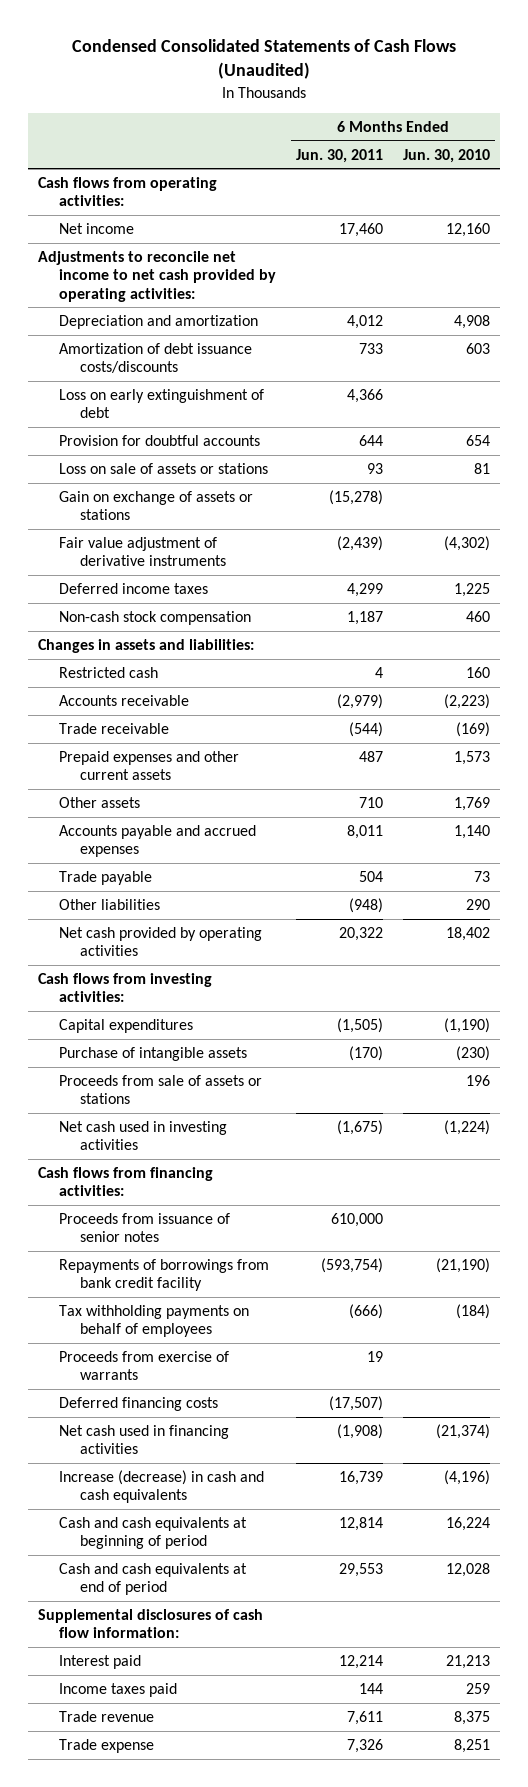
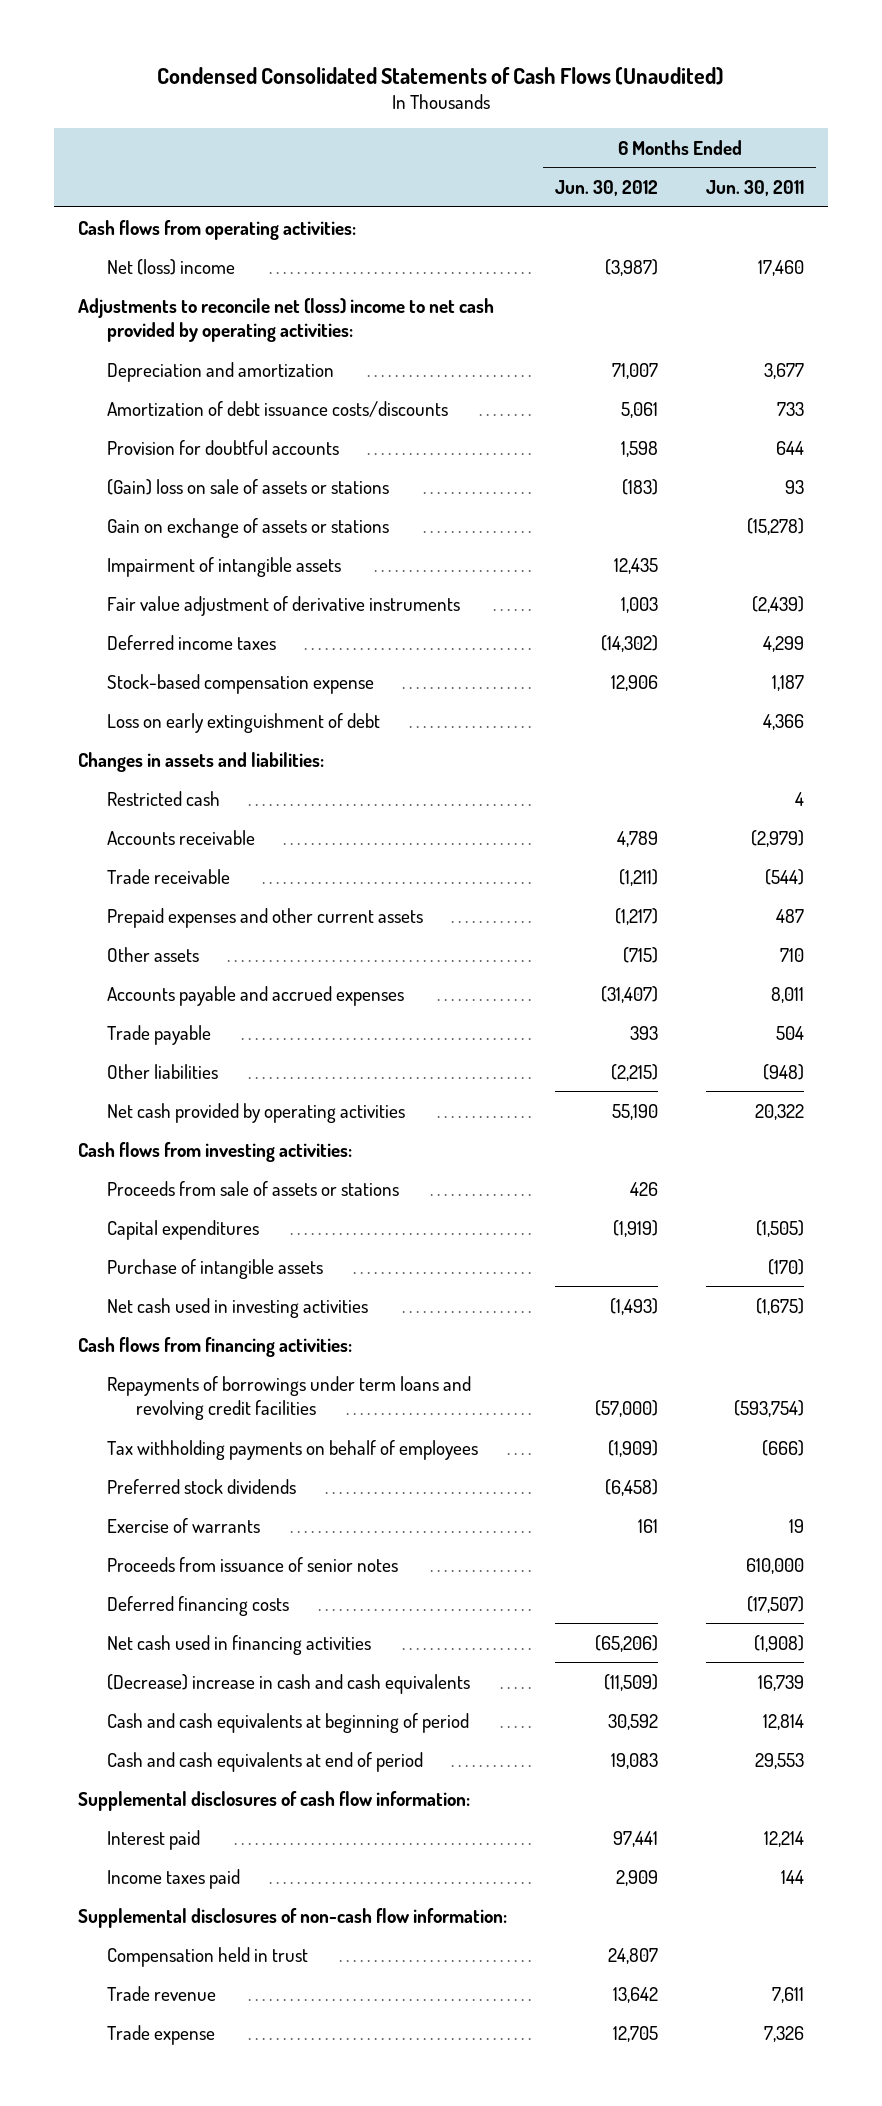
- | 6 Months Ended Jun. 30, 2011 | 6 Months Ended Jun. 30, 2010
+ | 6 Months Ended Jun. 30, 2012 | 6 Months Ended Jun. 30, 2011
- Net income | 17,460 | 12,160
- Adjustments to reconcile net income to net cash provided by operating activities:
- Depreciation and amortization | 4,012 | 4,908
+ Net (loss) income | (3,987) | 17,460
+ Adjustments to reconcile net (loss) income to net cash provided by operating activities:
+ Depreciation and amortization | 71,007 | 3,677
- Loss on sale of assets or stations | 93 | 81
+ (Gain) loss on sale of assets or stations | (183) | 93
+ Impairment of intangible assets | 12,435 |
- Non-cash stock compensation | 1,187 | 460
+ Stock-based compensation expense | 12,906 | 1,187
moved down: Loss on early extinguishment of debt | | 4,366
moved up: Proceeds from sale of assets or stations | 426 |
- Repayments of borrowings from bank credit facility | (593,754) | (21,190)
+ Repayments of borrowings under term loans and revolving credit facilities | (57,000) | (593,754)
- Proceeds from exercise of warrants | 19 |
+ Preferred stock dividends | (6,458) |
+ Exercise of warrants | 161 | 19
moved down: Proceeds from issuance of senior notes | | 610,000
- Increase (decrease) in cash and cash equivalents | 16,739 | (4,196)
+ (Decrease) increase in cash and cash equivalents | (11,509) | 16,739
+ Supplemental disclosures of non-cash flow information:
+ Compensation held in trust | 24,807 |

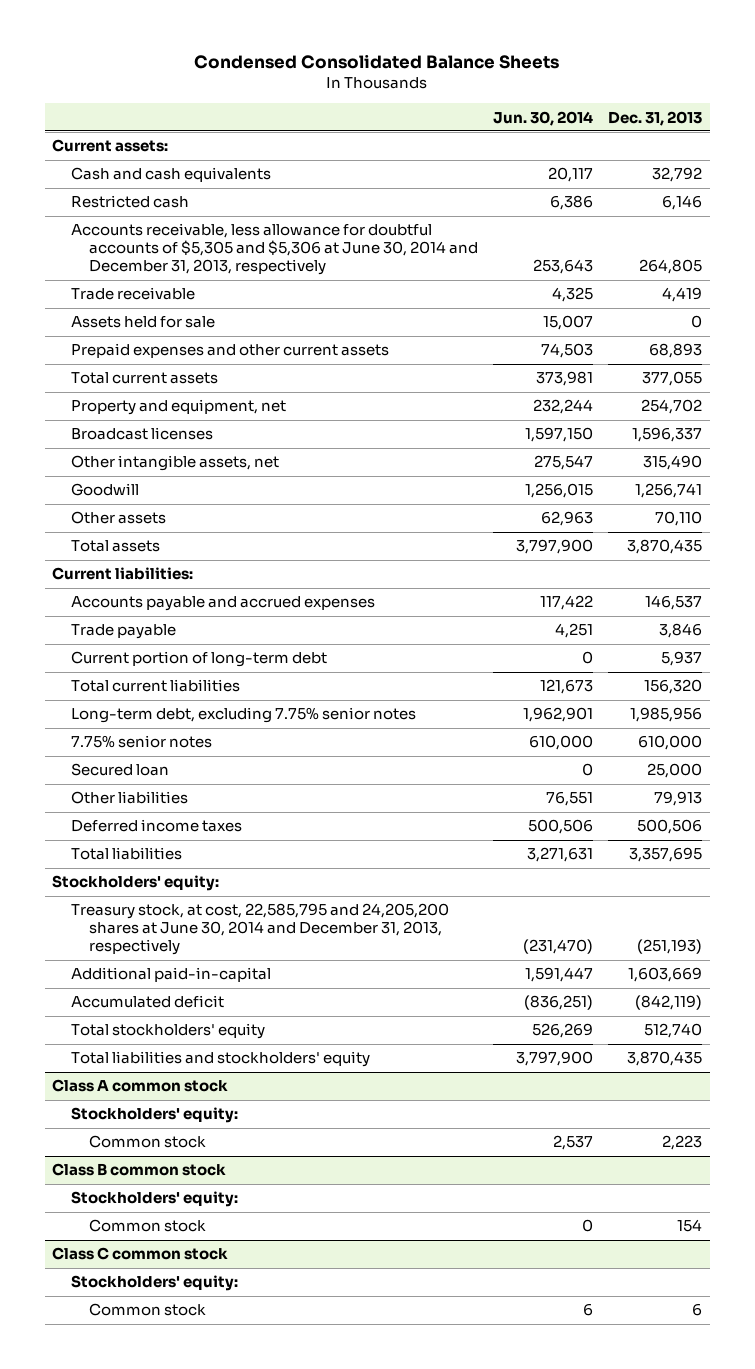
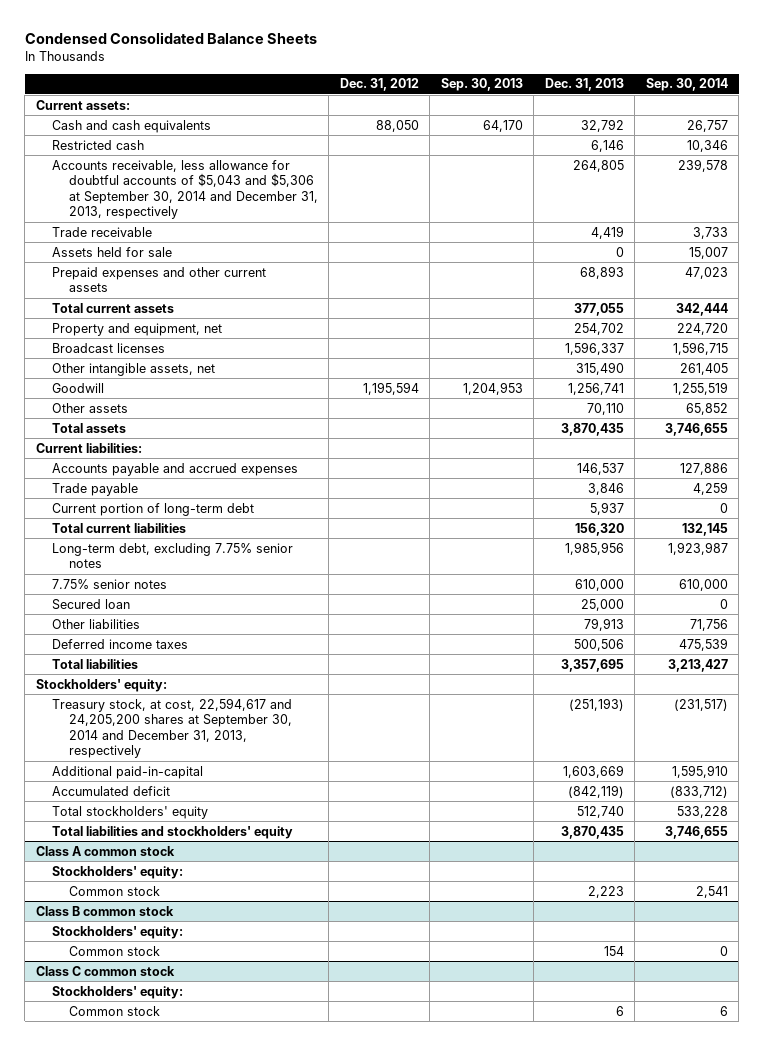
- | Jun. 30, 2014 | Dec. 31, 2013
+ | Dec. 31, 2012 | Sep. 30, 2013 | Dec. 31, 2013 | Sep. 30, 2014
- Accounts receivable, less allowance for doubtful accounts of $5,305 and $5,306 at June 30, 2014 and December 31, 2013, respectively | 253,643 | 264,805
+ Accounts receivable, less allowance for doubtful accounts of $5,043 and $5,306 at September 30, 2014 and December 31, 2013, respectively | | | 264,805 | 239,578
- Treasury stock, at cost, 22,585,795 and 24,205,200 shares at June 30, 2014 and December 31, 2013, respectively | (231,470) | (251,193)
+ Treasury stock, at cost, 22,594,617 and 24,205,200 shares at September 30, 2014 and December 31, 2013, respectively | | | (251,193) | (231,517)

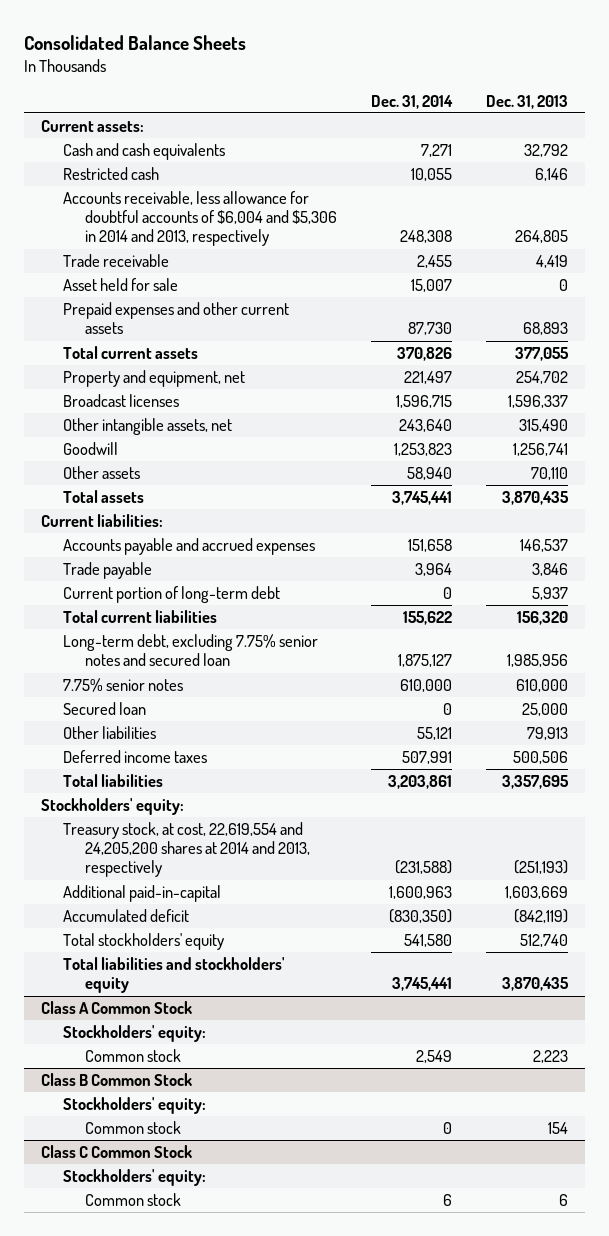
- Condensed Consolidated Balance Sheets
+ Consolidated Balance Sheets
- | Dec. 31, 2012 | Sep. 30, 2013 | Dec. 31, 2013 | Sep. 30, 2014
+ | Dec. 31, 2014 | Dec. 31, 2013
- Accounts receivable, less allowance for doubtful accounts of $5,043 and $5,306 at September 30, 2014 and December 31, 2013, respectively | | | 264,805 | 239,578
+ Accounts receivable, less allowance for doubtful accounts of $6,004 and $5,306 in 2014 and 2013, respectively | 248,308 | 264,805
- Assets held for sale | | | 0 | 15,007
+ Asset held for sale | 15,007 | 0
- Long-term debt, excluding 7.75% senior notes | | | 1,985,956 | 1,923,987
+ Long-term debt, excluding 7.75% senior notes and secured loan | 1,875,127 | 1,985,956
- Treasury stock, at cost, 22,594,617 and 24,205,200 shares at September 30, 2014 and December 31, 2013, respectively | | | (251,193) | (231,517)
+ Treasury stock, at cost, 22,619,554 and 24,205,200 shares at 2014 and 2013, respectively | (231,588) | (251,193)
- Class A common stock
+ Class A Common Stock
- Class B common stock
+ Class B Common Stock
- Class C common stock
+ Class C Common Stock

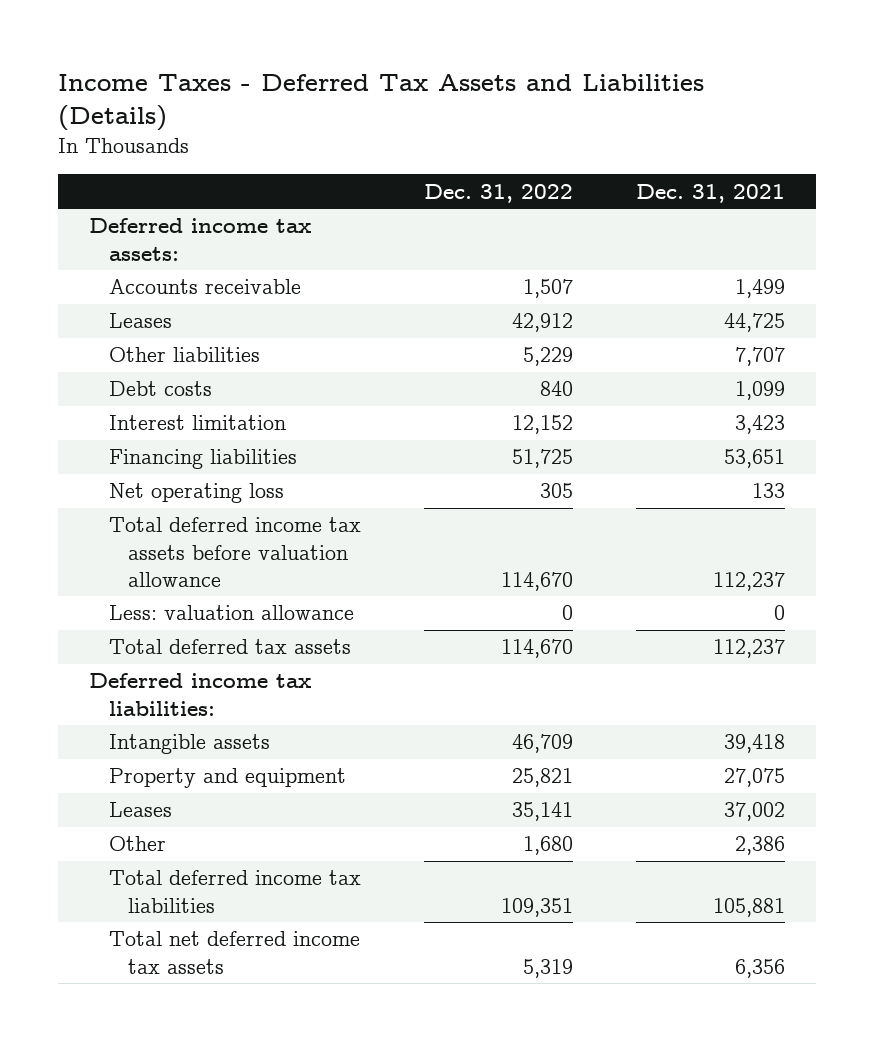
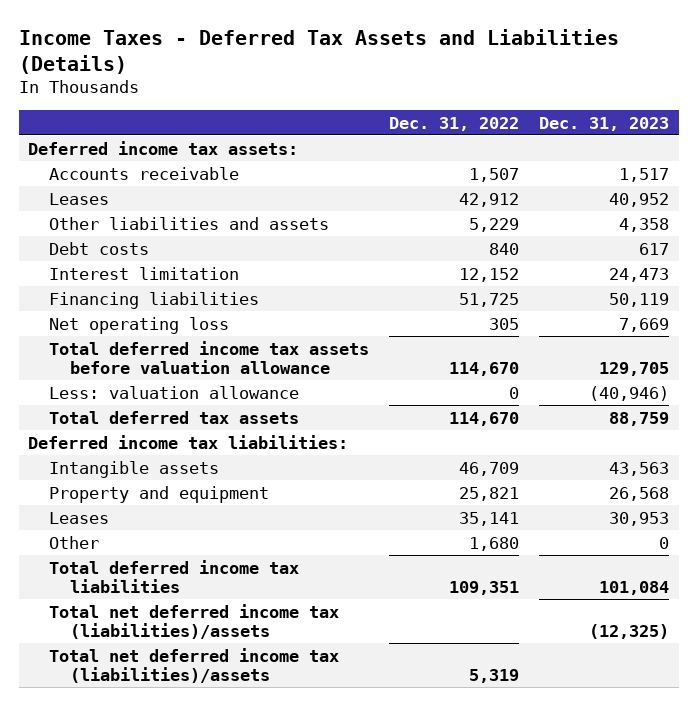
- | Dec. 31, 2022 | Dec. 31, 2021
+ | Dec. 31, 2022 | Dec. 31, 2023
- Other liabilities | 5,229 | 7,707
+ Other liabilities and assets | 5,229 | 4,358
- Total net deferred income tax assets | 5,319 | 6,356
+ Total net deferred income tax (liabilities)/assets | | (12,325)
+ Total net deferred income tax (liabilities)/assets | 5,319 |

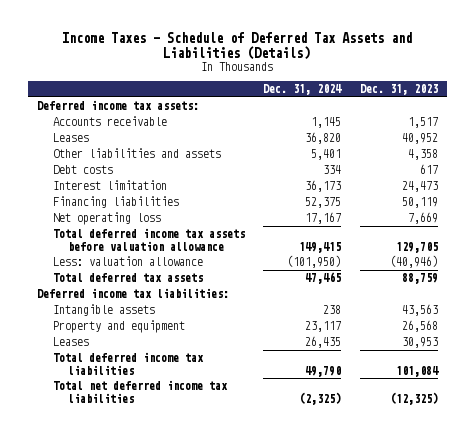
- Income Taxes - Deferred Tax Assets and Liabilities (Details)
+ Income Taxes - Schedule of Deferred Tax Assets and Liabilities (Details)
- | Dec. 31, 2022 | Dec. 31, 2023
+ | Dec. 31, 2024 | Dec. 31, 2023
- Other | 1,680 | 0
- Total net deferred income tax (liabilities)/assets | | (12,325)
- Total net deferred income tax (liabilities)/assets | 5,319 |
+ Total net deferred income tax liabilities | (2,325) | (12,325)

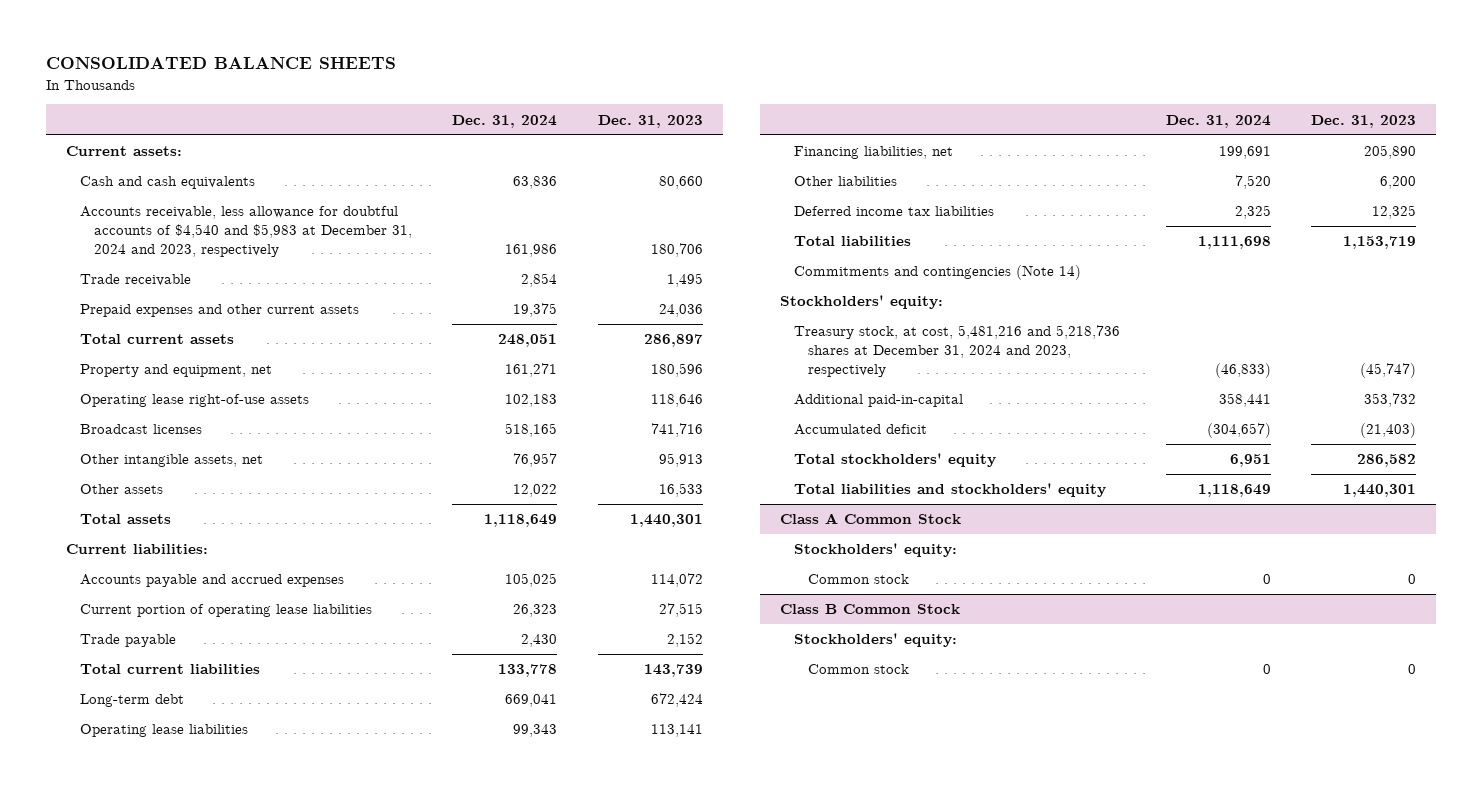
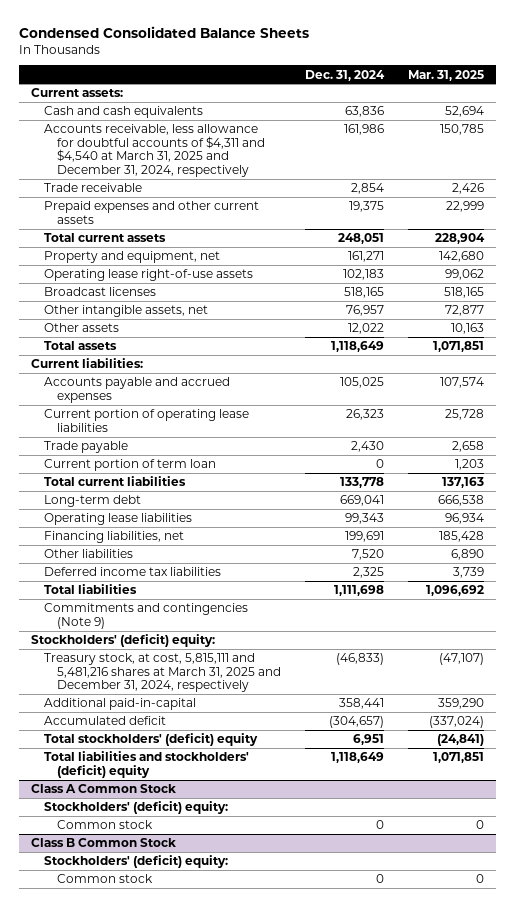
- CONSOLIDATED BALANCE SHEETS
+ Condensed Consolidated Balance Sheets
- | Dec. 31, 2024 | Dec. 31, 2023
+ | Dec. 31, 2024 | Mar. 31, 2025
- Accounts receivable, less allowance for doubtful accounts of $4,540 and $5,983 at December 31, 2024 and 2023, respectively | 161,986 | 180,706
+ Accounts receivable, less allowance for doubtful accounts of $4,311 and $4,540 at March 31, 2025 and December 31, 2024, respectively | 161,986 | 150,785
+ Current portion of term loan | 0 | 1,203
- Commitments and contingencies (Note 14)
- Stockholders' equity:
- Treasury stock, at cost, 5,481,216 and 5,218,736 shares at December 31, 2024 and 2023, respectively | (46,833) | (45,747)
+ Commitments and contingencies (Note 9)
+ Stockholders' (deficit) equity:
+ Treasury stock, at cost, 5,815,111 and 5,481,216 shares at March 31, 2025 and December 31, 2024, respectively | (46,833) | (47,107)
- Total stockholders' equity | 6,951 | 286,582
- Total liabilities and stockholders' equity | 1,118,649 | 1,440,301
+ Total stockholders' (deficit) equity | 6,951 | (24,841)
+ Total liabilities and stockholders' (deficit) equity | 1,118,649 | 1,071,851
@ Class A Common Stock
- Stockholders' equity:
+ Stockholders' (deficit) equity:
@ Class B Common Stock
- Stockholders' equity:
+ Stockholders' (deficit) equity:

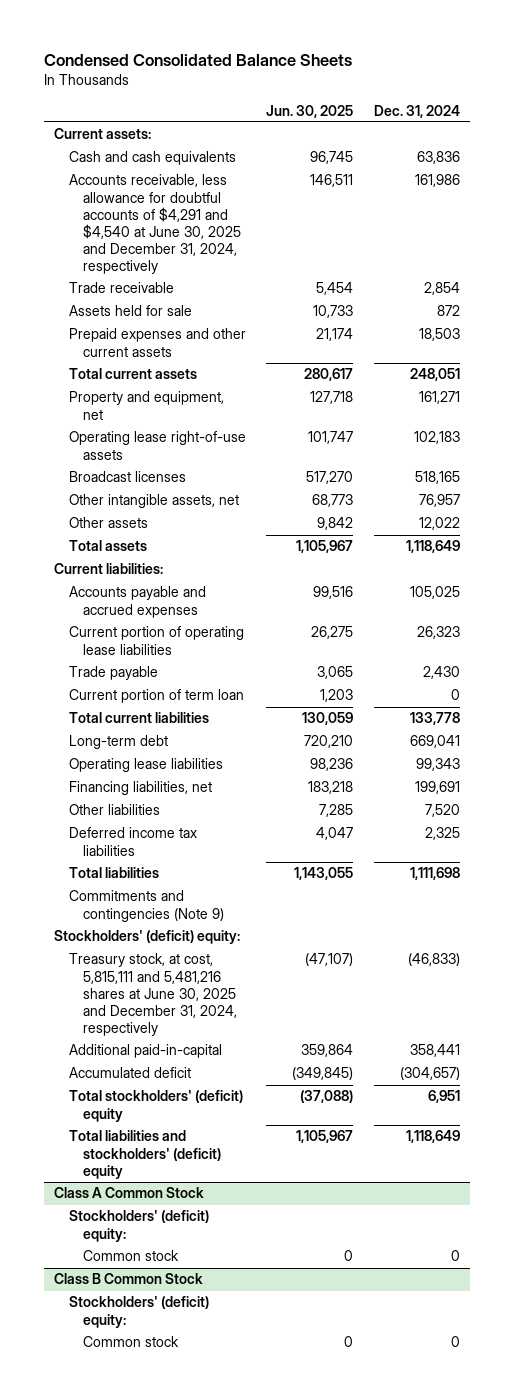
- | Dec. 31, 2024 | Mar. 31, 2025
+ | Jun. 30, 2025 | Dec. 31, 2024
- Accounts receivable, less allowance for doubtful accounts of $4,311 and $4,540 at March 31, 2025 and December 31, 2024, respectively | 161,986 | 150,785
+ Accounts receivable, less allowance for doubtful accounts of $4,291 and $4,540 at June 30, 2025 and December 31, 2024, respectively | 146,511 | 161,986
- Prepaid expenses and other current assets | 19,375 | 22,999
+ Assets held for sale | 10,733 | 872
+ Prepaid expenses and other current assets | 21,174 | 18,503
- Treasury stock, at cost, 5,815,111 and 5,481,216 shares at March 31, 2025 and December 31, 2024, respectively | (46,833) | (47,107)
+ Treasury stock, at cost, 5,815,111 and 5,481,216 shares at June 30, 2025 and December 31, 2024, respectively | (47,107) | (46,833)

